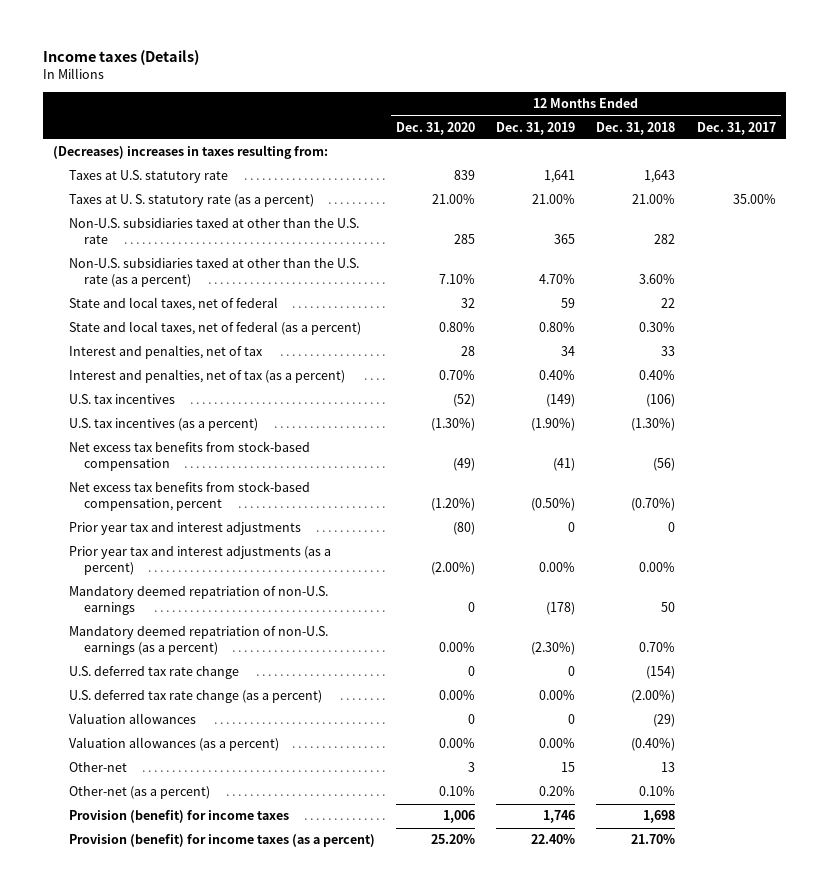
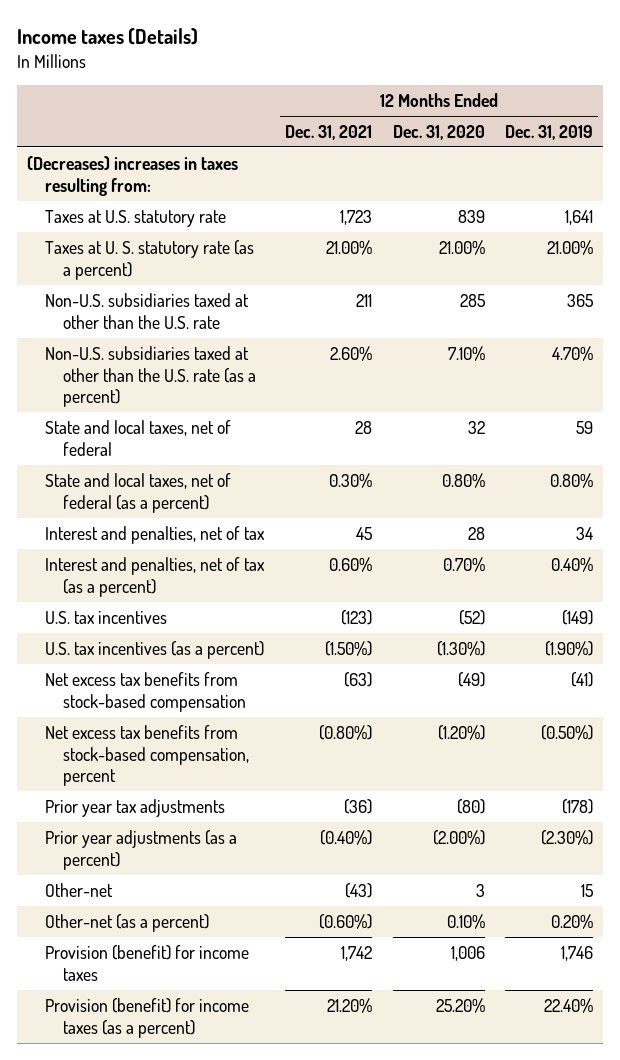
- | 12 Months Ended Dec. 31, 2020 | 12 Months Ended Dec. 31, 2019 | 12 Months Ended Dec. 31, 2018 | 12 Months Ended Dec. 31, 2017
+ | 12 Months Ended Dec. 31, 2021 | 12 Months Ended Dec. 31, 2020 | 12 Months Ended Dec. 31, 2019
- Prior year tax and interest adjustments | (80) | 0 | 0 |
- Prior year tax and interest adjustments (as a percent) | (2.00%) | 0.00% | 0.00% |
- Mandatory deemed repatriation of non-U.S. earnings | 0 | (178) | 50 |
- Mandatory deemed repatriation of non-U.S. earnings (as a percent) | 0.00% | (2.30%) | 0.70% |
- U.S. deferred tax rate change | 0 | 0 | (154) |
- U.S. deferred tax rate change (as a percent) | 0.00% | 0.00% | (2.00%) |
- Valuation allowances | 0 | 0 | (29) |
- Valuation allowances (as a percent) | 0.00% | 0.00% | (0.40%) |
+ Prior year tax adjustments | (36) | (80) | (178)
+ Prior year adjustments (as a percent) | (0.40%) | (2.00%) | (2.30%)

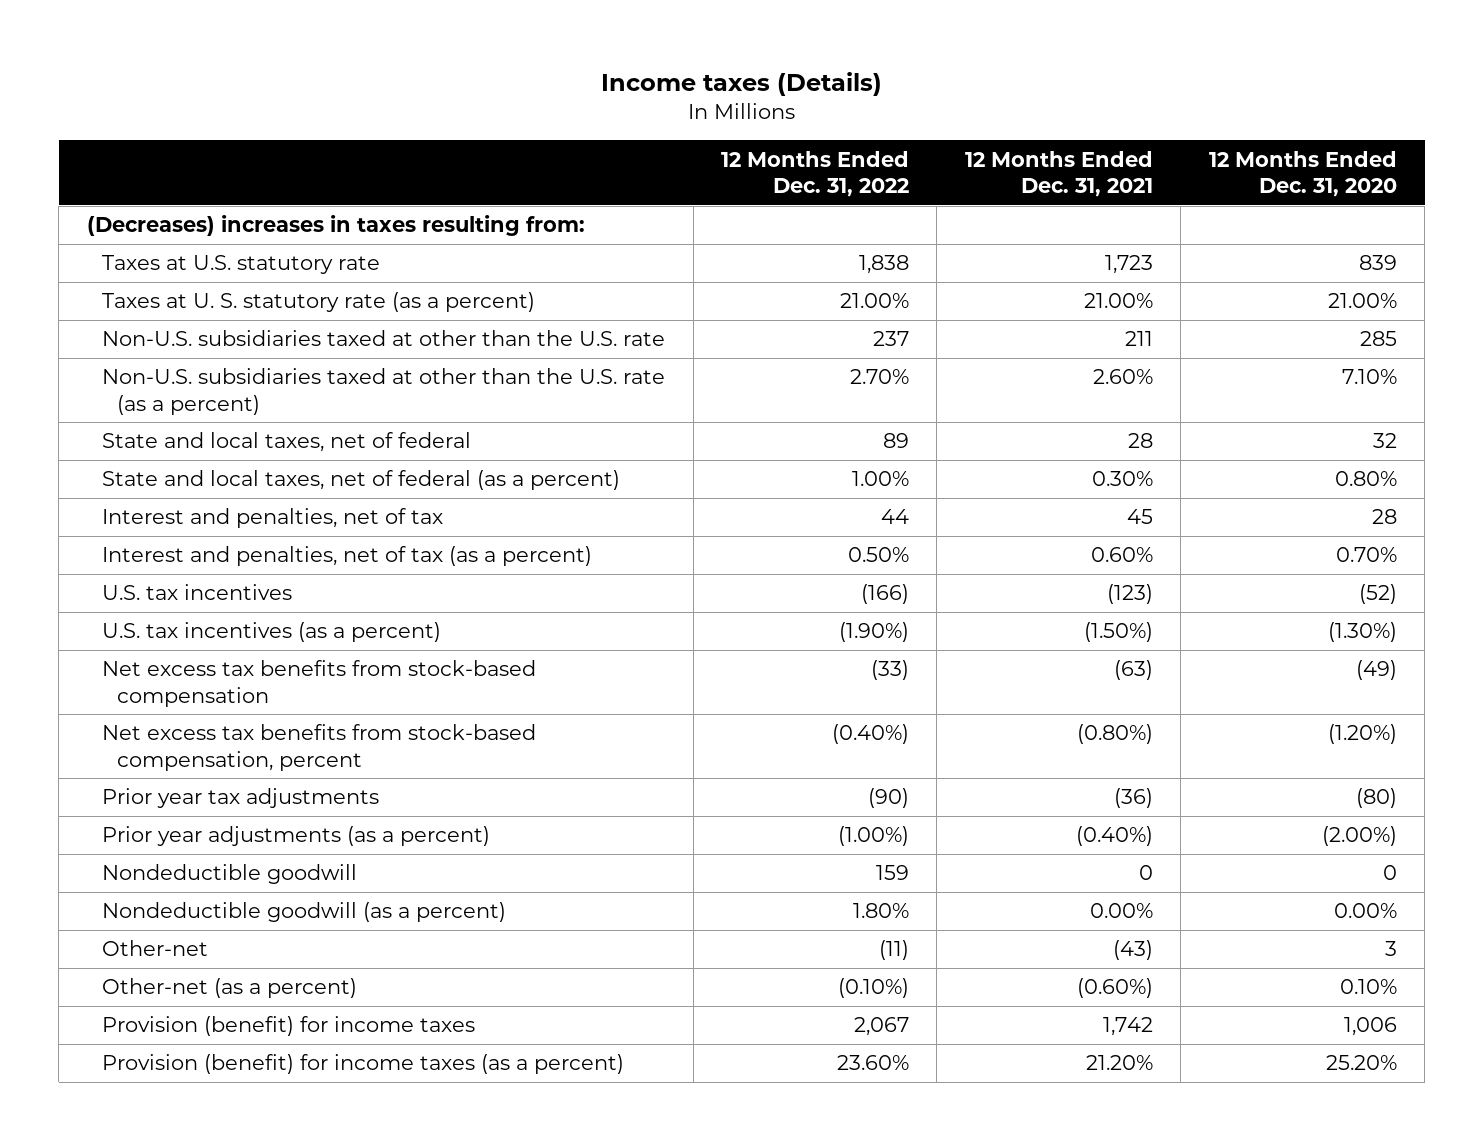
- | 12 Months Ended Dec. 31, 2021 | 12 Months Ended Dec. 31, 2020 | 12 Months Ended Dec. 31, 2019
+ | 12 Months Ended Dec. 31, 2022 | 12 Months Ended Dec. 31, 2021 | 12 Months Ended Dec. 31, 2020
+ Nondeductible goodwill | 159 | 0 | 0
+ Nondeductible goodwill (as a percent) | 1.80% | 0.00% | 0.00%

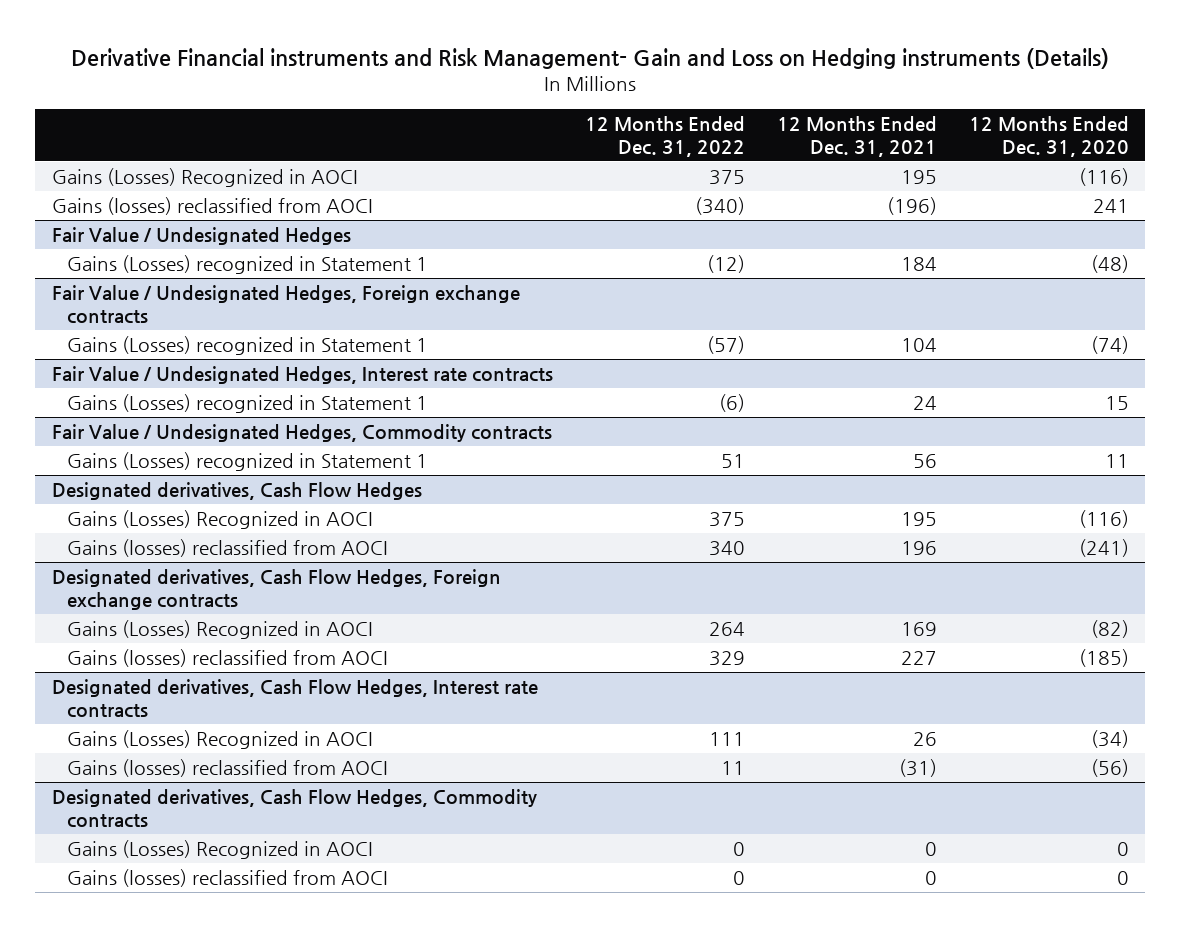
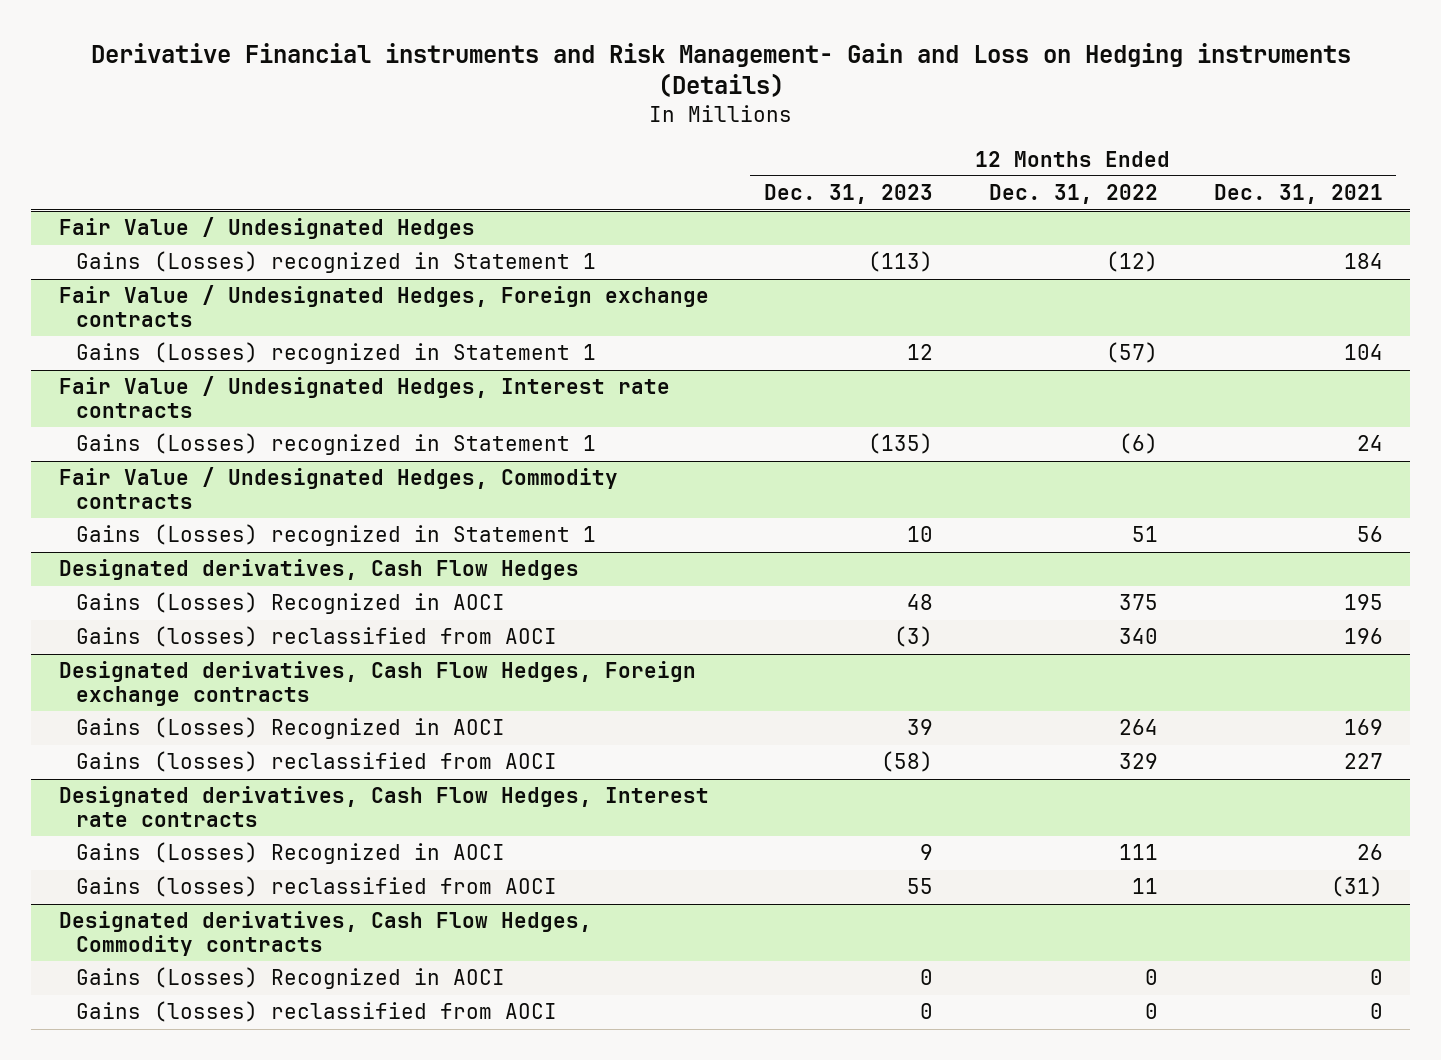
- | 12 Months Ended Dec. 31, 2022 | 12 Months Ended Dec. 31, 2021 | 12 Months Ended Dec. 31, 2020
+ | 12 Months Ended Dec. 31, 2023 | 12 Months Ended Dec. 31, 2022 | 12 Months Ended Dec. 31, 2021
- Gains (Losses) Recognized in AOCI | 375 | 195 | (116)
- Gains (losses) reclassified from AOCI | (340) | (196) | 241

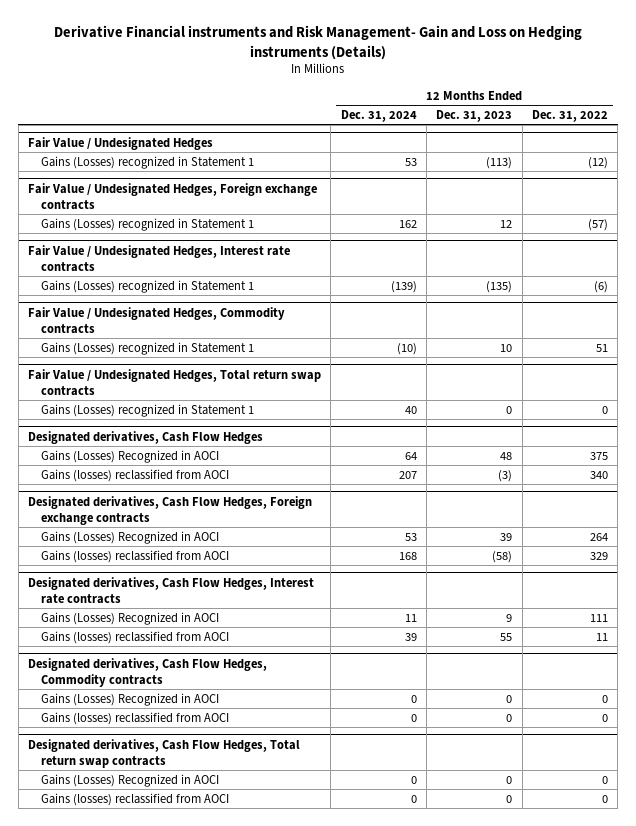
- | 12 Months Ended Dec. 31, 2023 | 12 Months Ended Dec. 31, 2022 | 12 Months Ended Dec. 31, 2021
+ | 12 Months Ended Dec. 31, 2024 | 12 Months Ended Dec. 31, 2023 | 12 Months Ended Dec. 31, 2022
+ Fair Value / Undesignated Hedges, Total return swap contracts
+ Gains (Losses) recognized in Statement 1 | 40 | 0 | 0
+ Designated derivatives, Cash Flow Hedges, Total return swap contracts
+ Gains (Losses) Recognized in AOCI | 0 | 0 | 0
+ Gains (losses) reclassified from AOCI | 0 | 0 | 0

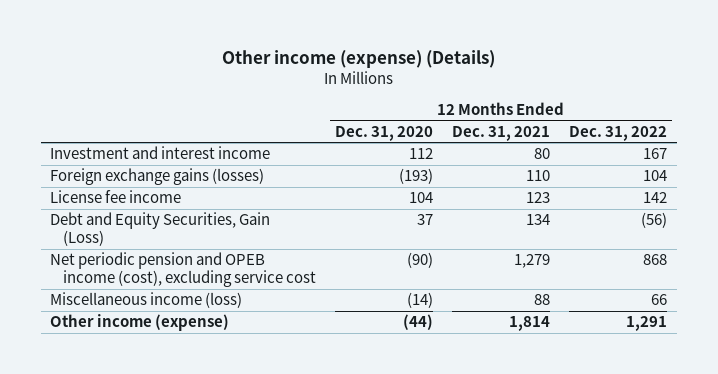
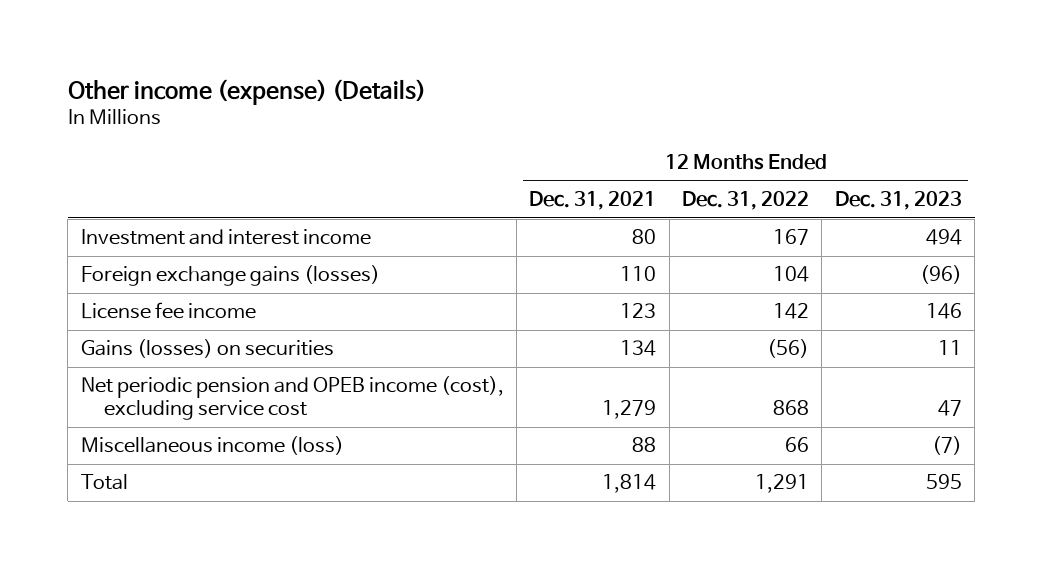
- | 12 Months Ended Dec. 31, 2020 | 12 Months Ended Dec. 31, 2021 | 12 Months Ended Dec. 31, 2022
+ | 12 Months Ended Dec. 31, 2021 | 12 Months Ended Dec. 31, 2022 | 12 Months Ended Dec. 31, 2023
- Debt and Equity Securities, Gain (Loss) | 37 | 134 | (56)
+ Gains (losses) on securities | 134 | (56) | 11
- Other income (expense) | (44) | 1,814 | 1,291
+ Total | 1,814 | 1,291 | 595

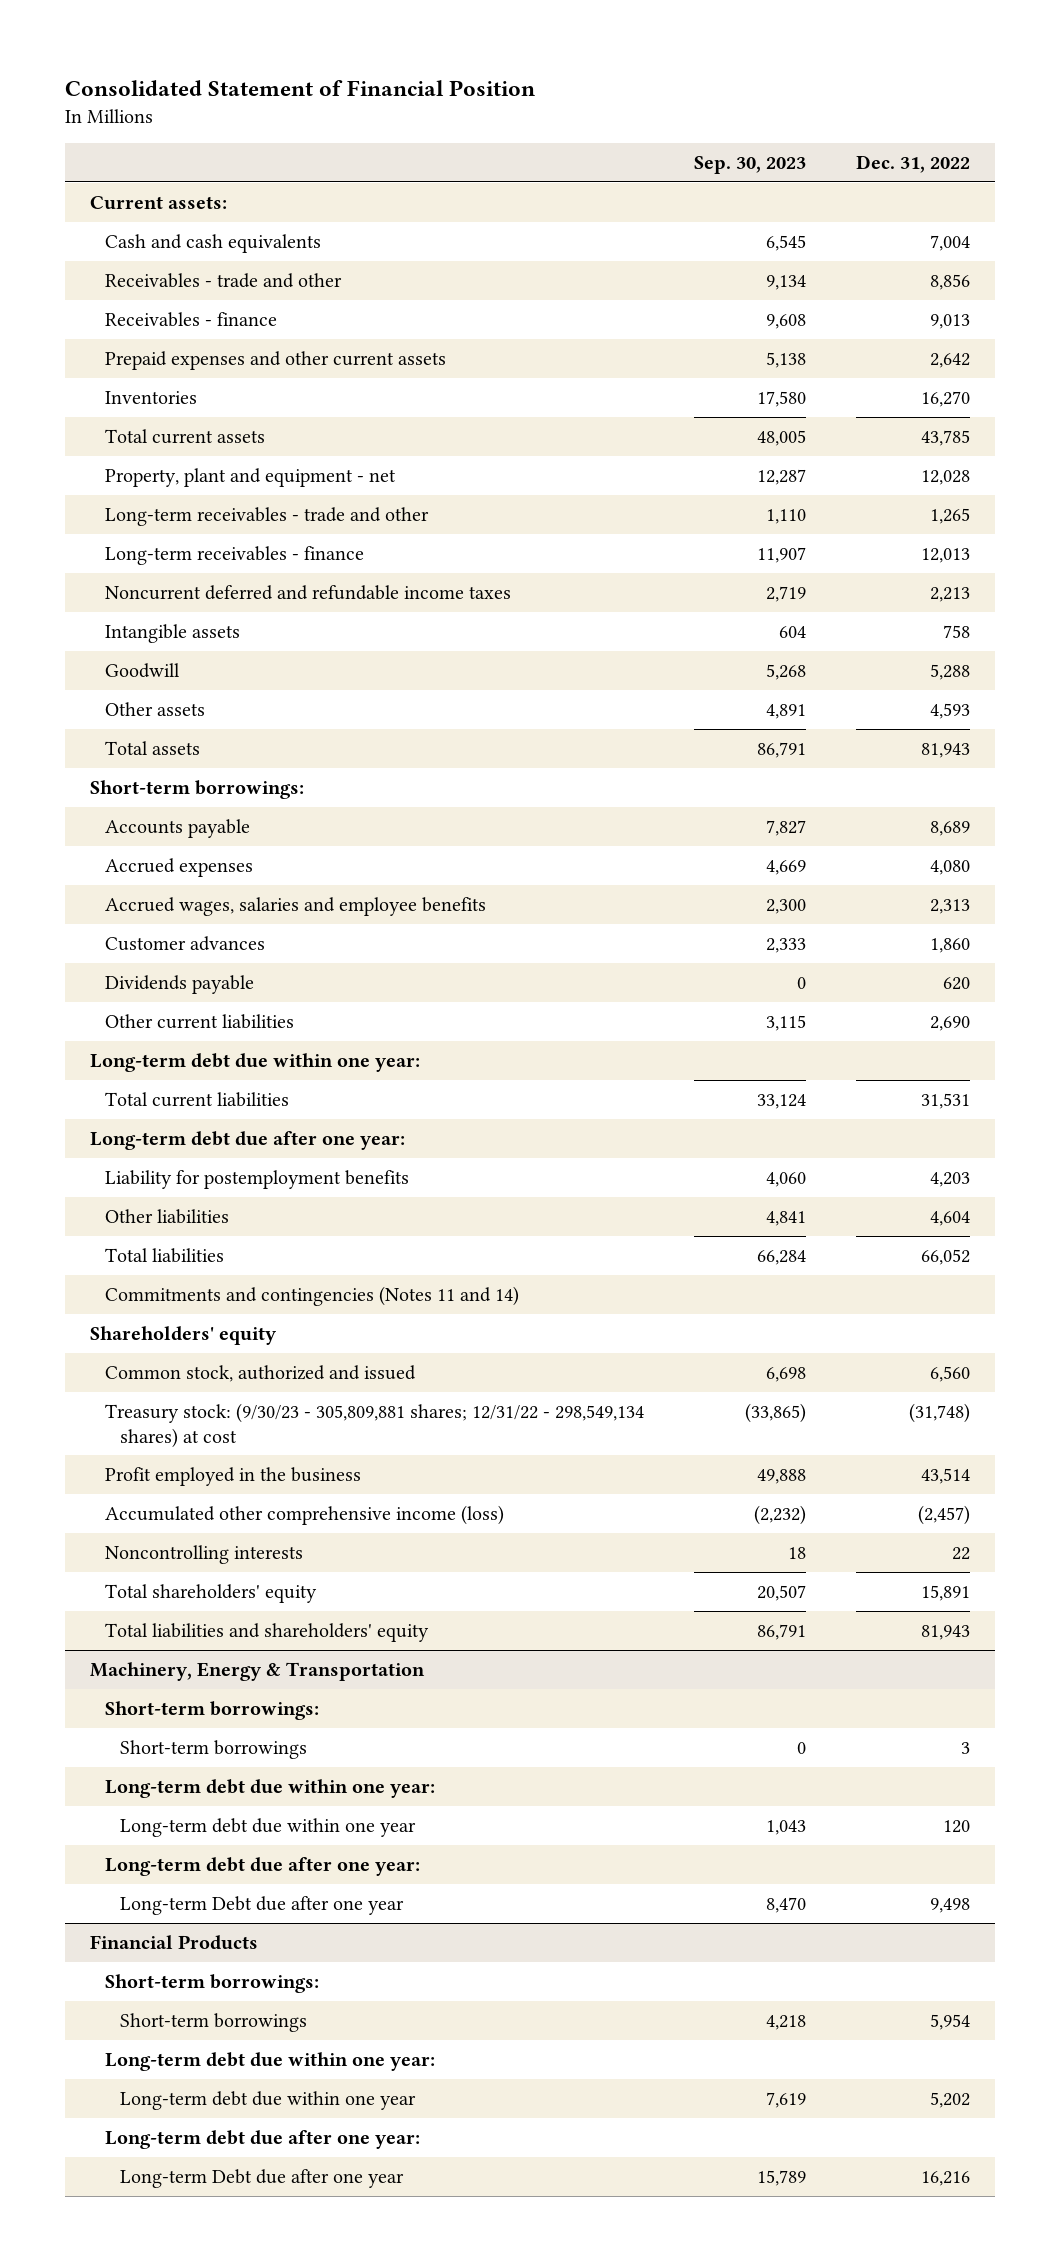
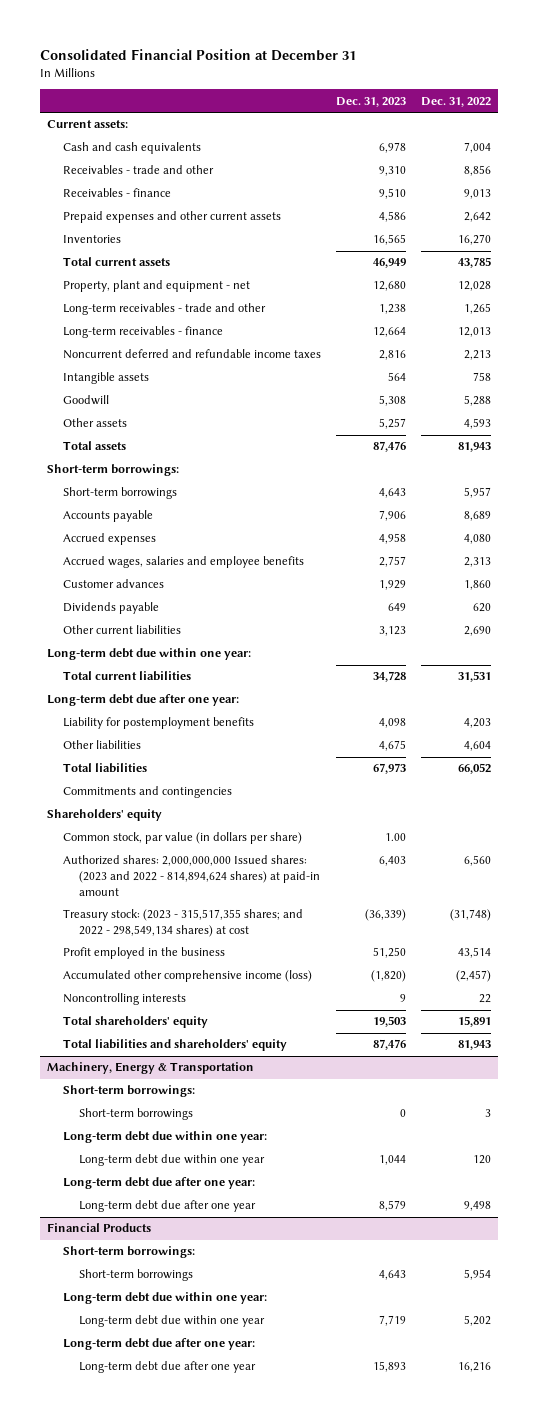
- Consolidated Statement of Financial Position
+ Consolidated Financial Position at December 31
- | Sep. 30, 2023 | Dec. 31, 2022
+ | Dec. 31, 2023 | Dec. 31, 2022
+ Short-term borrowings | 4,643 | 5,957
- Commitments and contingencies (Notes 11 and 14)
+ Commitments and contingencies
- Common stock, authorized and issued | 6,698 | 6,560
- Treasury stock: (9/30/23 - 305,809,881 shares; 12/31/22 - 298,549,134 shares) at cost | (33,865) | (31,748)
+ Common stock, par value (in dollars per share) | 1.00 |
+ Authorized shares: 2,000,000,000 Issued shares: (2023 and 2022 - 814,894,624 shares) at paid-in amount | 6,403 | 6,560
+ Treasury stock: (2023 - 315,517,355 shares; and 2022 - 298,549,134 shares) at cost | (36,339) | (31,748)
@ Machinery, Energy & Transportation
- Long-term Debt due after one year | 8,470 | 9,498
+ Long-term debt due after one year | 8,579 | 9,498
@ Financial Products
- Long-term Debt due after one year | 15,789 | 16,216
+ Long-term debt due after one year | 15,893 | 16,216

